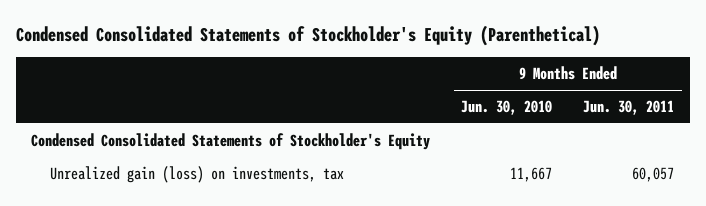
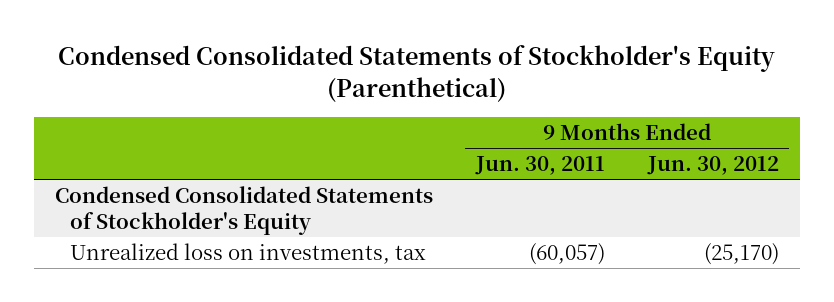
- | 9 Months Ended Jun. 30, 2010 | 9 Months Ended Jun. 30, 2011
+ | 9 Months Ended Jun. 30, 2011 | 9 Months Ended Jun. 30, 2012
- Unrealized gain (loss) on investments, tax | 11,667 | 60,057
+ Unrealized loss on investments, tax | (60,057) | (25,170)

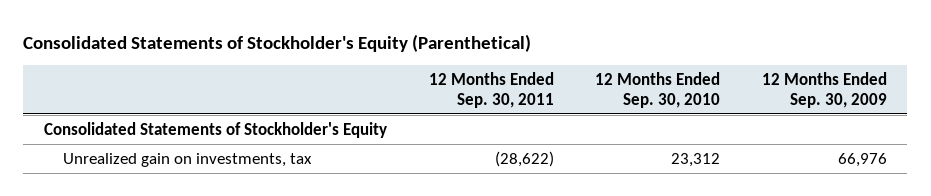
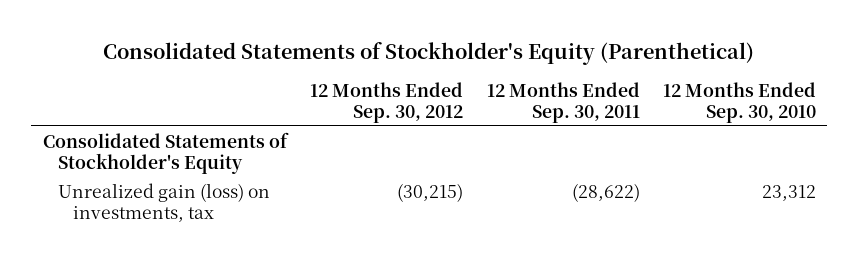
- | 12 Months Ended Sep. 30, 2011 | 12 Months Ended Sep. 30, 2010 | 12 Months Ended Sep. 30, 2009
+ | 12 Months Ended Sep. 30, 2012 | 12 Months Ended Sep. 30, 2011 | 12 Months Ended Sep. 30, 2010
- Unrealized gain on investments, tax | (28,622) | 23,312 | 66,976
+ Unrealized gain (loss) on investments, tax | (30,215) | (28,622) | 23,312

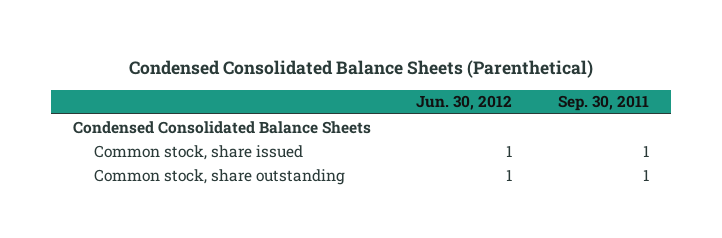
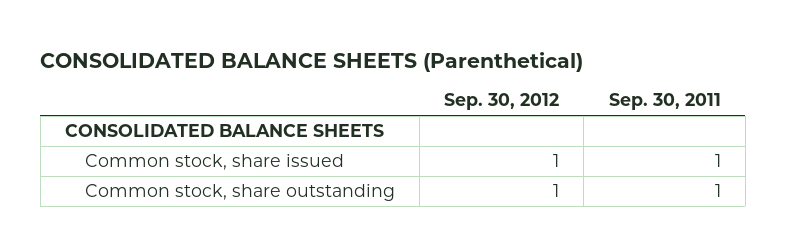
- Condensed Consolidated Balance Sheets (Parenthetical)
+ CONSOLIDATED BALANCE SHEETS (Parenthetical)
- | Jun. 30, 2012 | Sep. 30, 2011
+ | Sep. 30, 2012 | Sep. 30, 2011
- Condensed Consolidated Balance Sheets
+ CONSOLIDATED BALANCE SHEETS

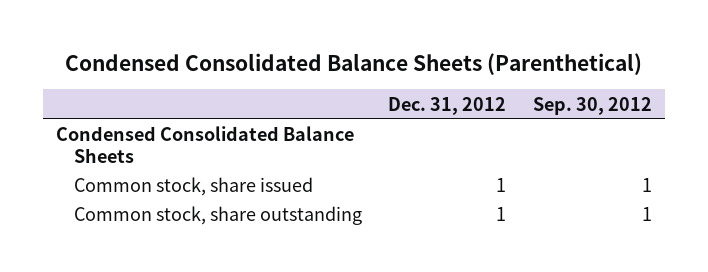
- CONSOLIDATED BALANCE SHEETS (Parenthetical)
+ Condensed Consolidated Balance Sheets (Parenthetical)
- | Sep. 30, 2012 | Sep. 30, 2011
+ | Dec. 31, 2012 | Sep. 30, 2012
- CONSOLIDATED BALANCE SHEETS
+ Condensed Consolidated Balance Sheets

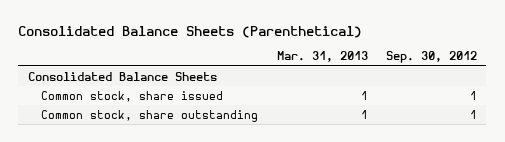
- Condensed Consolidated Balance Sheets (Parenthetical)
+ Consolidated Balance Sheets (Parenthetical)
- | Dec. 31, 2012 | Sep. 30, 2012
+ | Mar. 31, 2013 | Sep. 30, 2012
- Condensed Consolidated Balance Sheets
+ Consolidated Balance Sheets

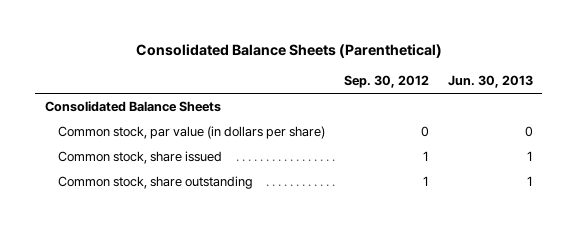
- | Mar. 31, 2013 | Sep. 30, 2012
+ | Sep. 30, 2012 | Jun. 30, 2013
+ Common stock, par value (in dollars per share) | 0 | 0

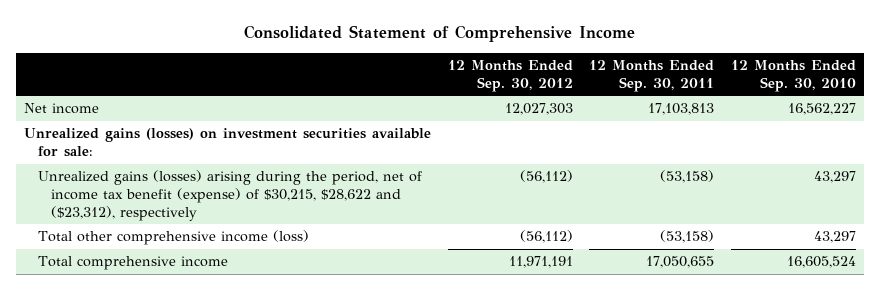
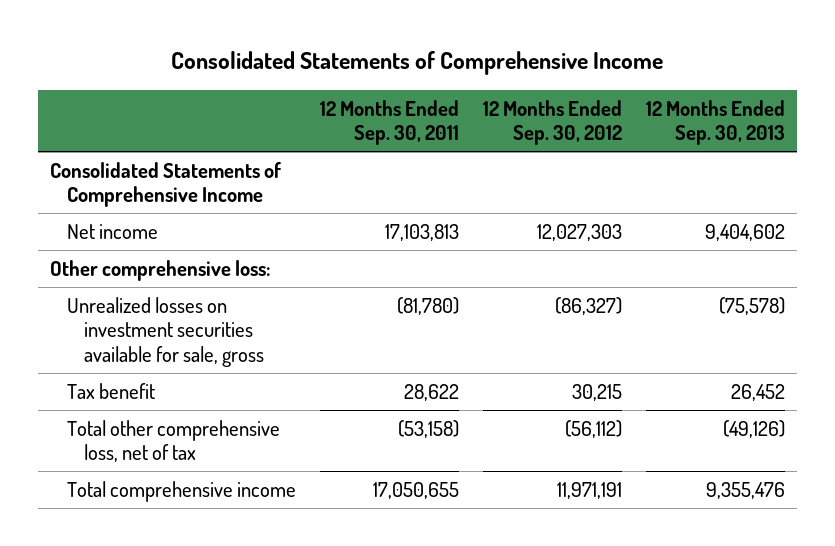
- Consolidated Statement of Comprehensive Income
+ Consolidated Statements of Comprehensive Income
- | 12 Months Ended Sep. 30, 2012 | 12 Months Ended Sep. 30, 2011 | 12 Months Ended Sep. 30, 2010
+ | 12 Months Ended Sep. 30, 2011 | 12 Months Ended Sep. 30, 2012 | 12 Months Ended Sep. 30, 2013
+ Consolidated Statements of Comprehensive Income
- Unrealized gains (losses) on investment securities available for sale:
- Unrealized gains (losses) arising during the period, net of income tax benefit (expense) of $30,215, $28,622 and ($23,312), respectively | (56,112) | (53,158) | 43,297
- Total other comprehensive income (loss) | (56,112) | (53,158) | 43,297
+ Other comprehensive loss:
+ Unrealized losses on investment securities available for sale, gross | (81,780) | (86,327) | (75,578)
+ Tax benefit | 28,622 | 30,215 | 26,452
+ Total other comprehensive loss, net of tax | (53,158) | (56,112) | (49,126)

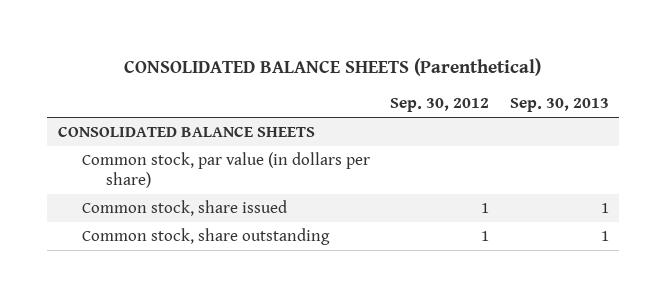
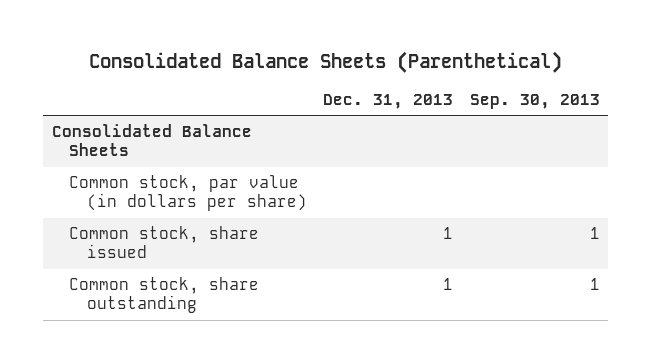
- CONSOLIDATED BALANCE SHEETS (Parenthetical)
+ Consolidated Balance Sheets (Parenthetical)
- | Sep. 30, 2012 | Sep. 30, 2013
+ | Dec. 31, 2013 | Sep. 30, 2013
- CONSOLIDATED BALANCE SHEETS
+ Consolidated Balance Sheets

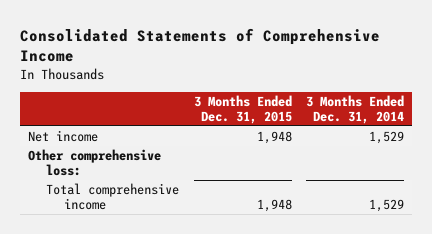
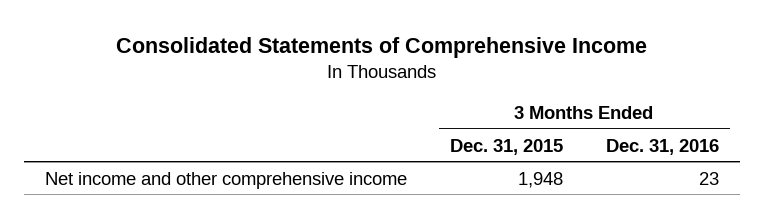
- | 3 Months Ended Dec. 31, 2015 | 3 Months Ended Dec. 31, 2014
+ | 3 Months Ended Dec. 31, 2015 | 3 Months Ended Dec. 31, 2016
- Net income | 1,948 | 1,529
- Other comprehensive loss:
- Total comprehensive income | 1,948 | 1,529
+ Net income and other comprehensive income | 1,948 | 23

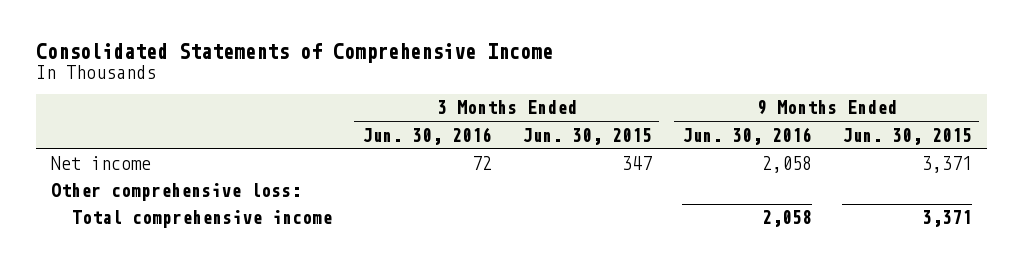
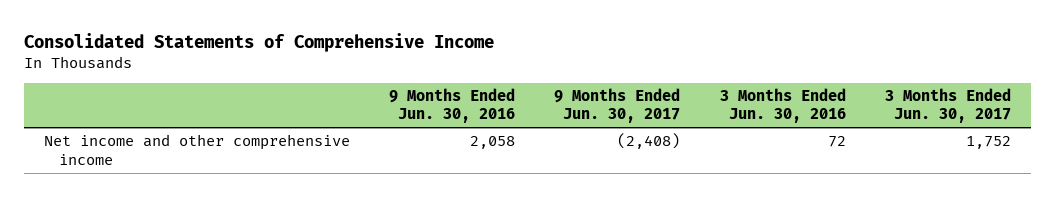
- | 3 Months Ended Jun. 30, 2016 | 3 Months Ended Jun. 30, 2015 | 9 Months Ended Jun. 30, 2016 | 9 Months Ended Jun. 30, 2015
+ | 9 Months Ended Jun. 30, 2016 | 9 Months Ended Jun. 30, 2017 | 3 Months Ended Jun. 30, 2016 | 3 Months Ended Jun. 30, 2017
- Net income | 72 | 347 | 2,058 | 3,371
- Other comprehensive loss:
- Total comprehensive income | | | 2,058 | 3,371
+ Net income and other comprehensive income | 2,058 | (2,408) | 72 | 1,752

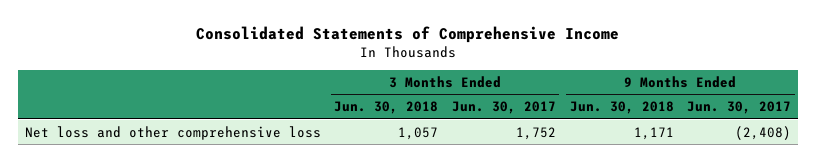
- | 9 Months Ended Jun. 30, 2016 | 9 Months Ended Jun. 30, 2017 | 3 Months Ended Jun. 30, 2016 | 3 Months Ended Jun. 30, 2017
+ | 3 Months Ended Jun. 30, 2018 | 3 Months Ended Jun. 30, 2017 | 9 Months Ended Jun. 30, 2018 | 9 Months Ended Jun. 30, 2017
- Net income and other comprehensive income | 2,058 | (2,408) | 72 | 1,752
+ Net loss and other comprehensive loss | 1,057 | 1,752 | 1,171 | (2,408)

